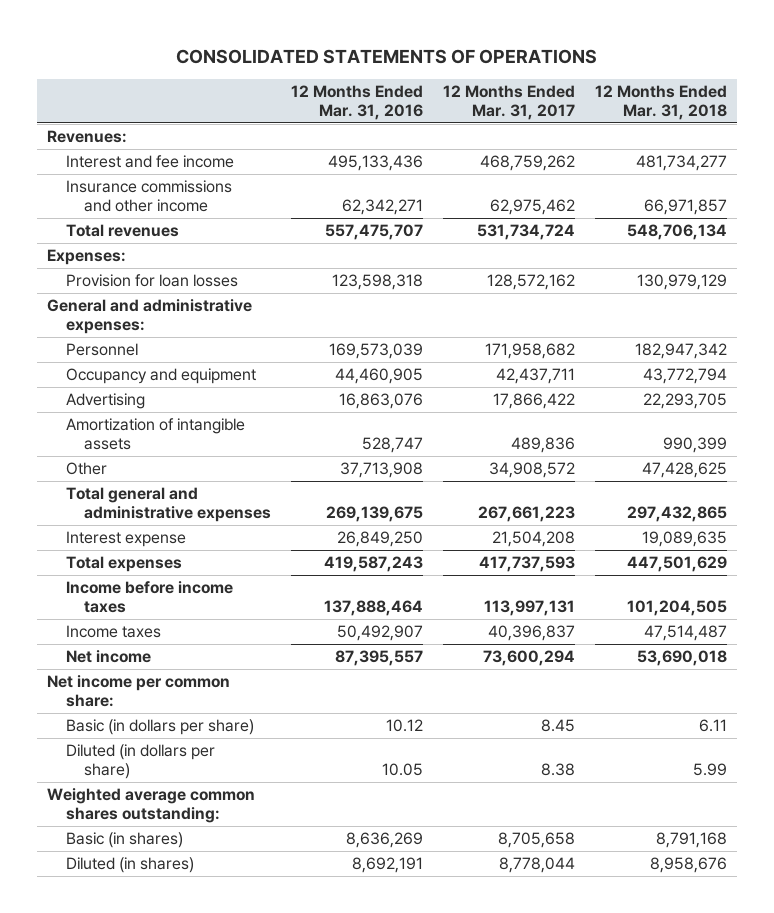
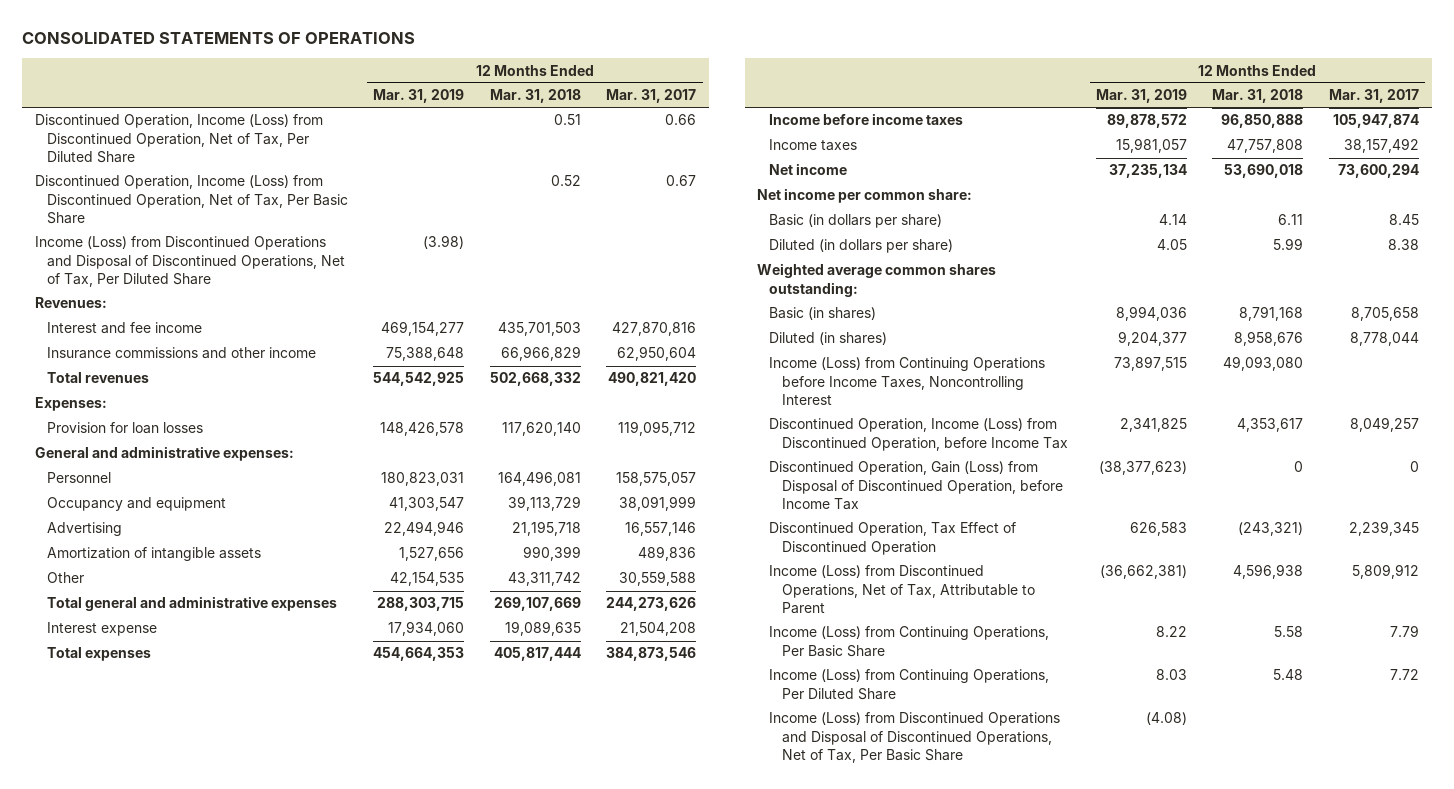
- | 12 Months Ended Mar. 31, 2016 | 12 Months Ended Mar. 31, 2017 | 12 Months Ended Mar. 31, 2018
+ | 12 Months Ended Mar. 31, 2019 | 12 Months Ended Mar. 31, 2018 | 12 Months Ended Mar. 31, 2017
+ Discontinued Operation, Income (Loss) from Discontinued Operation, Net of Tax, Per Diluted Share | | 0.51 | 0.66
+ Discontinued Operation, Income (Loss) from Discontinued Operation, Net of Tax, Per Basic Share | | 0.52 | 0.67
+ Income (Loss) from Discontinued Operations and Disposal of Discontinued Operations, Net of Tax, Per Diluted Share | (3.98) | |
- Interest and fee income | 495,133,436 | 468,759,262 | 481,734,277
- Insurance commissions and other income | 62,342,271 | 62,975,462 | 66,971,857
- Total revenues | 557,475,707 | 531,734,724 | 548,706,134
+ Interest and fee income | 469,154,277 | 435,701,503 | 427,870,816
+ Insurance commissions and other income | 75,388,648 | 66,966,829 | 62,950,604
+ Total revenues | 544,542,925 | 502,668,332 | 490,821,420
- Provision for loan losses | 123,598,318 | 128,572,162 | 130,979,129
+ Provision for loan losses | 148,426,578 | 117,620,140 | 119,095,712
- Personnel | 169,573,039 | 171,958,682 | 182,947,342
- Occupancy and equipment | 44,460,905 | 42,437,711 | 43,772,794
- Advertising | 16,863,076 | 17,866,422 | 22,293,705
+ Personnel | 180,823,031 | 164,496,081 | 158,575,057
+ Occupancy and equipment | 41,303,547 | 39,113,729 | 38,091,999
+ Advertising | 22,494,946 | 21,195,718 | 16,557,146
- Other | 37,713,908 | 34,908,572 | 47,428,625
- Total general and administrative expenses | 269,139,675 | 267,661,223 | 297,432,865
+ Other | 42,154,535 | 43,311,742 | 30,559,588
+ Total general and administrative expenses | 288,303,715 | 269,107,669 | 244,273,626
- Total expenses | 419,587,243 | 417,737,593 | 447,501,629
- Income before income taxes | 137,888,464 | 113,997,131 | 101,204,505
- Income taxes | 50,492,907 | 40,396,837 | 47,514,487
+ Total expenses | 454,664,353 | 405,817,444 | 384,873,546
+ Income before income taxes | 89,878,572 | 96,850,888 | 105,947,874
+ Income taxes | 15,981,057 | 47,757,808 | 38,157,492
+ Income (Loss) from Continuing Operations before Income Taxes, Noncontrolling Interest | 73,897,515 | 49,093,080 |
+ Discontinued Operation, Income (Loss) from Discontinued Operation, before Income Tax | 2,341,825 | 4,353,617 | 8,049,257
+ Discontinued Operation, Gain (Loss) from Disposal of Discontinued Operation, before Income Tax | (38,377,623) | 0 | 0
+ Discontinued Operation, Tax Effect of Discontinued Operation | 626,583 | (243,321) | 2,239,345
+ Income (Loss) from Discontinued Operations, Net of Tax, Attributable to Parent | (36,662,381) | 4,596,938 | 5,809,912
+ Income (Loss) from Continuing Operations, Per Basic Share | 8.22 | 5.58 | 7.79
+ Income (Loss) from Continuing Operations, Per Diluted Share | 8.03 | 5.48 | 7.72
+ Income (Loss) from Discontinued Operations and Disposal of Discontinued Operations, Net of Tax, Per Basic Share | (4.08) | |

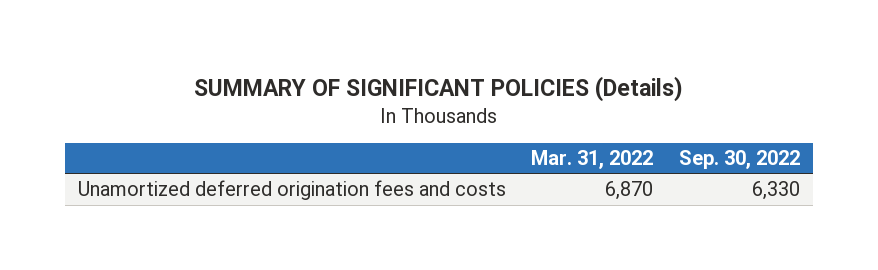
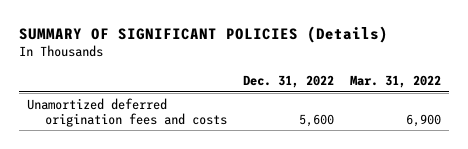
- | Mar. 31, 2022 | Sep. 30, 2022
+ | Dec. 31, 2022 | Mar. 31, 2022
- Unamortized deferred origination fees and costs | 6,870 | 6,330
+ Unamortized deferred origination fees and costs | 5,600 | 6,900

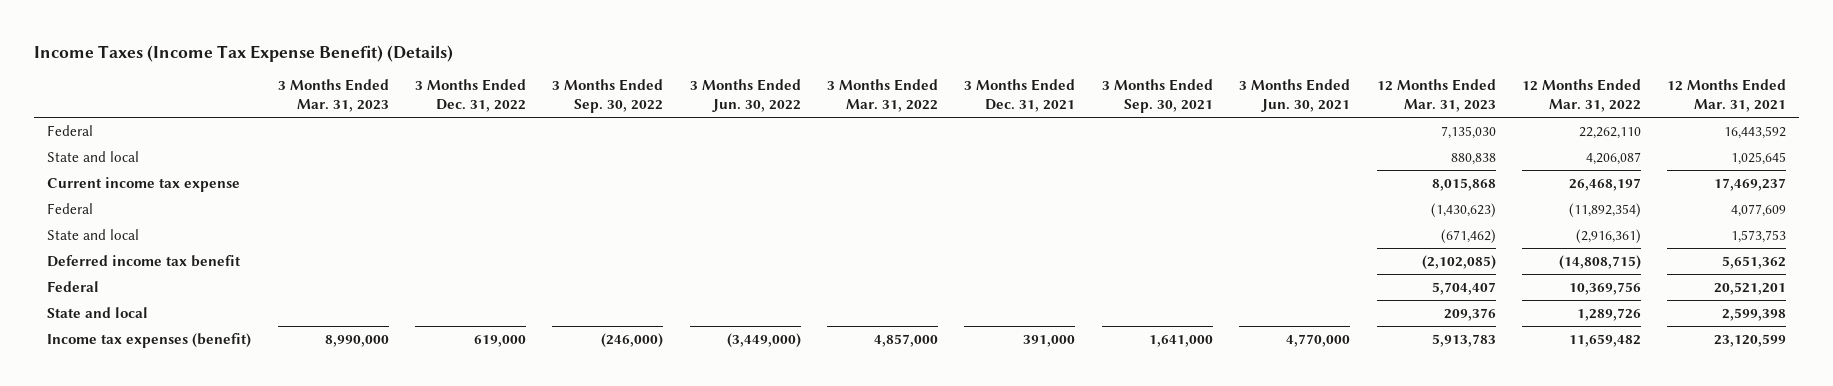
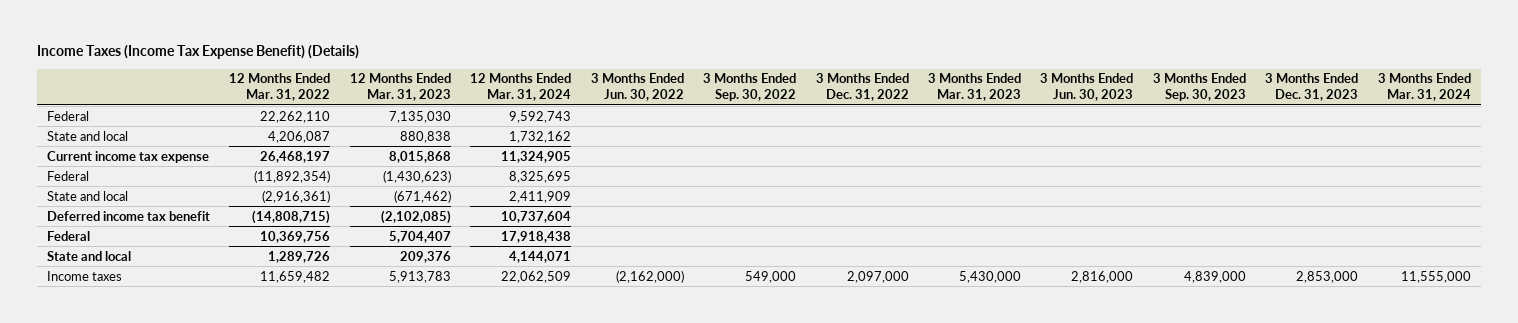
- | 3 Months Ended Mar. 31, 2023 | 3 Months Ended Dec. 31, 2022 | 3 Months Ended Sep. 30, 2022 | 3 Months Ended Jun. 30, 2022 | 3 Months Ended Mar. 31, 2022 | 3 Months Ended Dec. 31, 2021 | 3 Months Ended Sep. 30, 2021 | 3 Months Ended Jun. 30, 2021 | 12 Months Ended Mar. 31, 2023 | 12 Months Ended Mar. 31, 2022 | 12 Months Ended Mar. 31, 2021
+ | 12 Months Ended Mar. 31, 2022 | 12 Months Ended Mar. 31, 2023 | 12 Months Ended Mar. 31, 2024 | 3 Months Ended Jun. 30, 2022 | 3 Months Ended Sep. 30, 2022 | 3 Months Ended Dec. 31, 2022 | 3 Months Ended Mar. 31, 2023 | 3 Months Ended Jun. 30, 2023 | 3 Months Ended Sep. 30, 2023 | 3 Months Ended Dec. 31, 2023 | 3 Months Ended Mar. 31, 2024
- Income tax expenses (benefit) | 8,990,000 | 619,000 | (246,000) | (3,449,000) | 4,857,000 | 391,000 | 1,641,000 | 4,770,000 | 5,913,783 | 11,659,482 | 23,120,599
+ Income taxes | 11,659,482 | 5,913,783 | 22,062,509 | (2,162,000) | 549,000 | 2,097,000 | 5,430,000 | 2,816,000 | 4,839,000 | 2,853,000 | 11,555,000

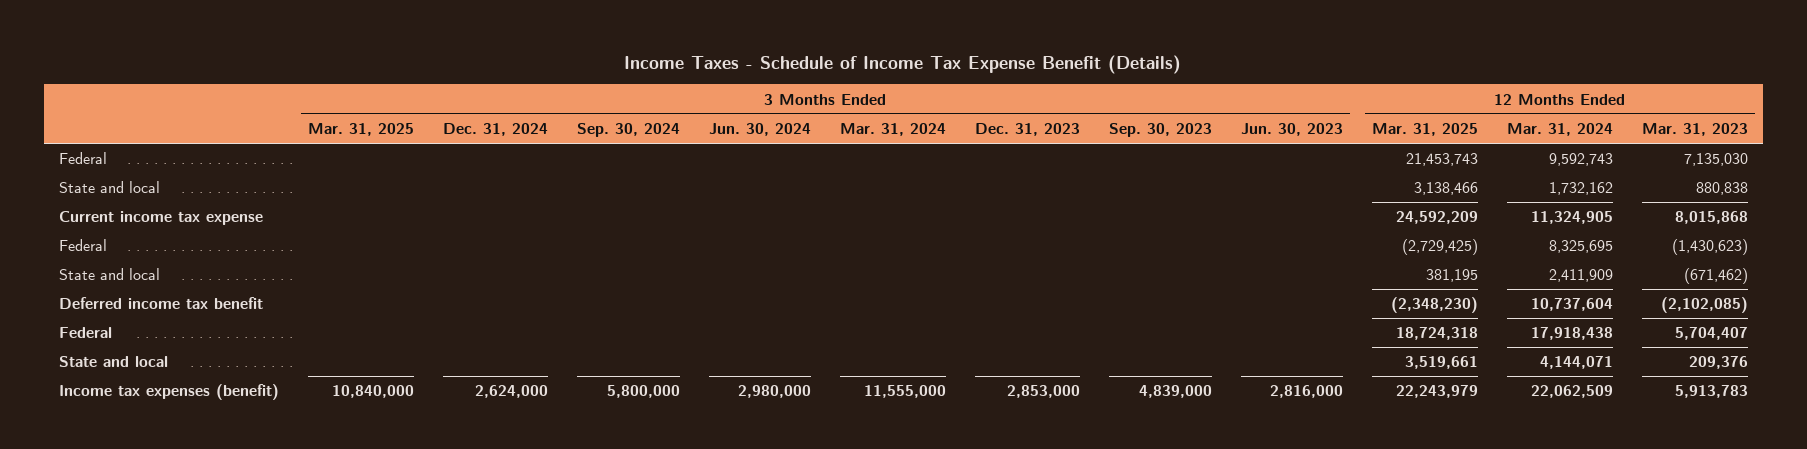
- Income Taxes (Income Tax Expense Benefit) (Details)
+ Income Taxes - Schedule of Income Tax Expense Benefit (Details)
- | 12 Months Ended Mar. 31, 2022 | 12 Months Ended Mar. 31, 2023 | 12 Months Ended Mar. 31, 2024 | 3 Months Ended Jun. 30, 2022 | 3 Months Ended Sep. 30, 2022 | 3 Months Ended Dec. 31, 2022 | 3 Months Ended Mar. 31, 2023 | 3 Months Ended Jun. 30, 2023 | 3 Months Ended Sep. 30, 2023 | 3 Months Ended Dec. 31, 2023 | 3 Months Ended Mar. 31, 2024
+ | 3 Months Ended Mar. 31, 2025 | 3 Months Ended Dec. 31, 2024 | 3 Months Ended Sep. 30, 2024 | 3 Months Ended Jun. 30, 2024 | 3 Months Ended Mar. 31, 2024 | 3 Months Ended Dec. 31, 2023 | 3 Months Ended Sep. 30, 2023 | 3 Months Ended Jun. 30, 2023 | 12 Months Ended Mar. 31, 2025 | 12 Months Ended Mar. 31, 2024 | 12 Months Ended Mar. 31, 2023
- Income taxes | 11,659,482 | 5,913,783 | 22,062,509 | (2,162,000) | 549,000 | 2,097,000 | 5,430,000 | 2,816,000 | 4,839,000 | 2,853,000 | 11,555,000
+ Income tax expenses (benefit) | 10,840,000 | 2,624,000 | 5,800,000 | 2,980,000 | 11,555,000 | 2,853,000 | 4,839,000 | 2,816,000 | 22,243,979 | 22,062,509 | 5,913,783

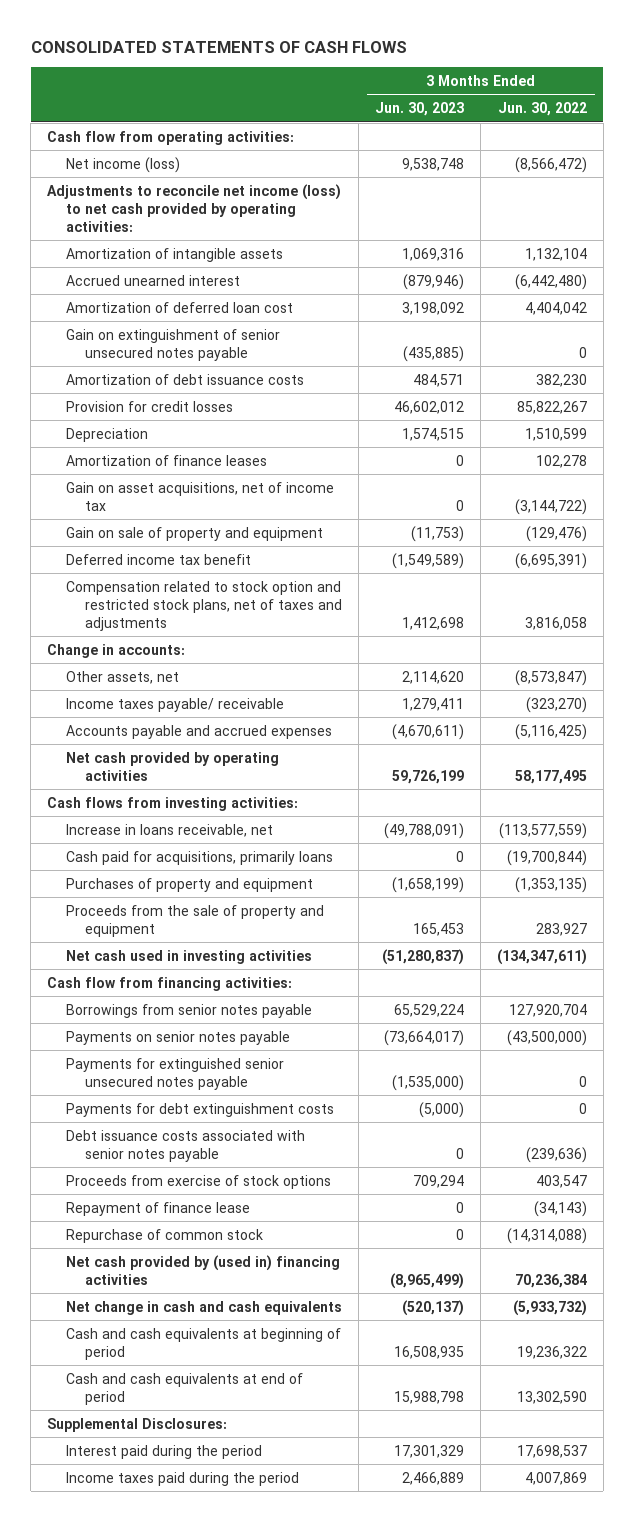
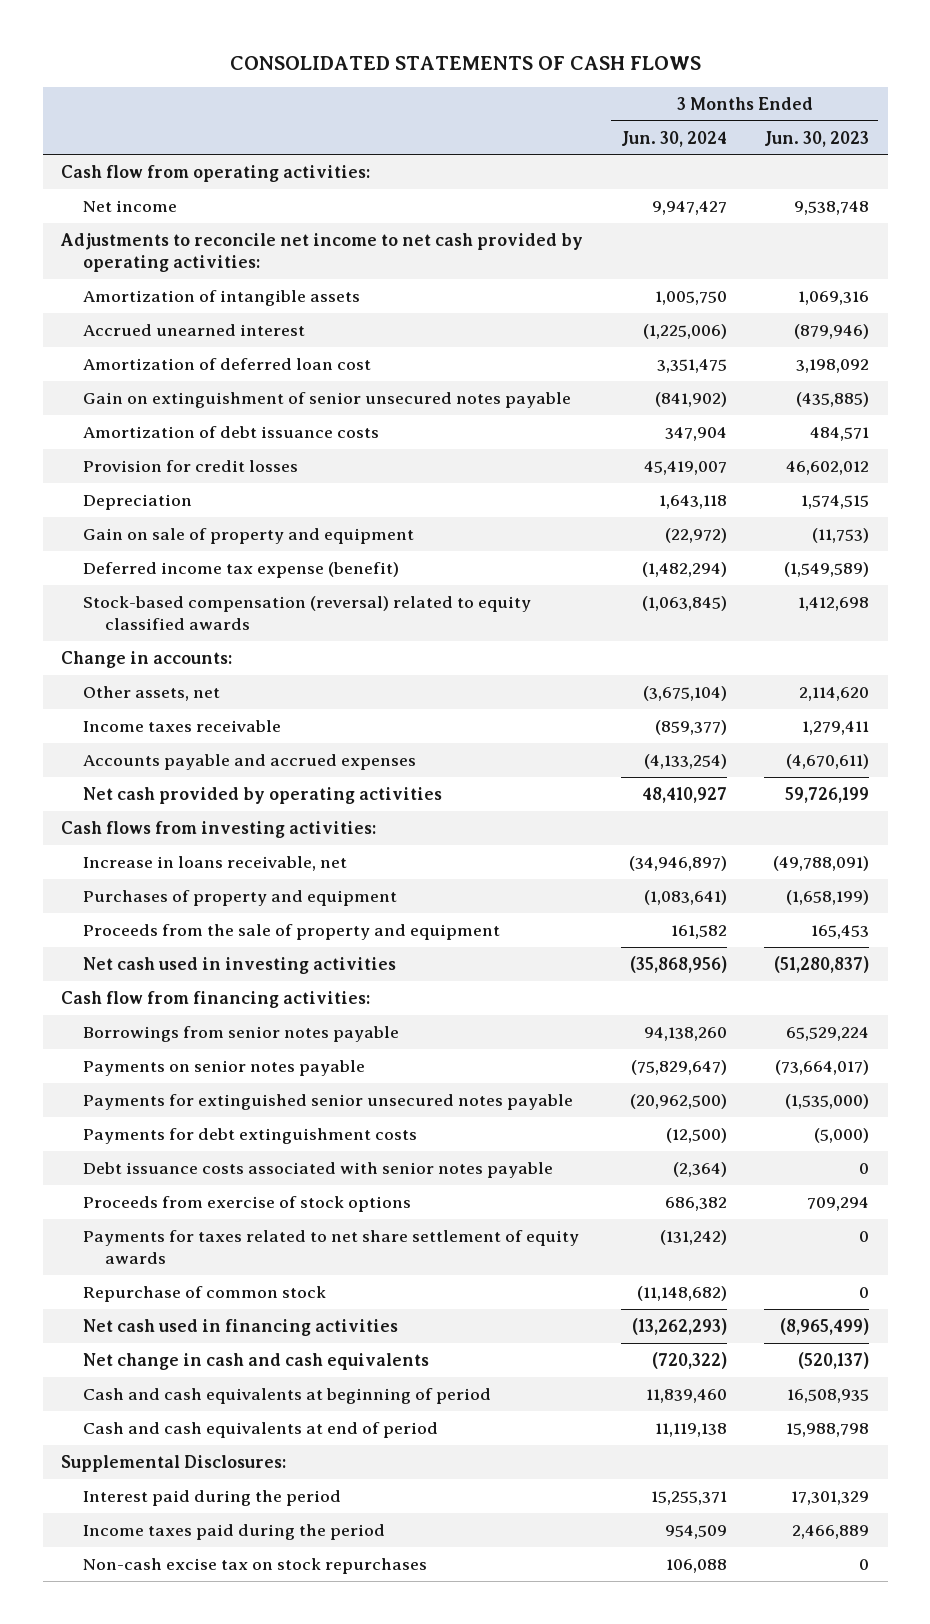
- | 3 Months Ended Jun. 30, 2023 | 3 Months Ended Jun. 30, 2022
+ | 3 Months Ended Jun. 30, 2024 | 3 Months Ended Jun. 30, 2023
- Net income (loss) | 9,538,748 | (8,566,472)
- Adjustments to reconcile net income (loss) to net cash provided by operating activities:
+ Net income | 9,947,427 | 9,538,748
+ Adjustments to reconcile net income to net cash provided by operating activities:
- Amortization of finance leases | 0 | 102,278
- Gain on asset acquisitions, net of income tax | 0 | (3,144,722)
- Deferred income tax benefit | (1,549,589) | (6,695,391)
- Compensation related to stock option and restricted stock plans, net of taxes and adjustments | 1,412,698 | 3,816,058
+ Deferred income tax expense (benefit) | (1,482,294) | (1,549,589)
+ Stock-based compensation (reversal) related to equity classified awards | (1,063,845) | 1,412,698
- Income taxes payable/ receivable | 1,279,411 | (323,270)
+ Income taxes receivable | (859,377) | 1,279,411
- Cash paid for acquisitions, primarily loans | 0 | (19,700,844)
- Repayment of finance lease | 0 | (34,143)
+ Payments for taxes related to net share settlement of equity awards | (131,242) | 0
- Net cash provided by (used in) financing activities | (8,965,499) | 70,236,384
+ Net cash used in financing activities | (13,262,293) | (8,965,499)
+ Non-cash excise tax on stock repurchases | 106,088 | 0

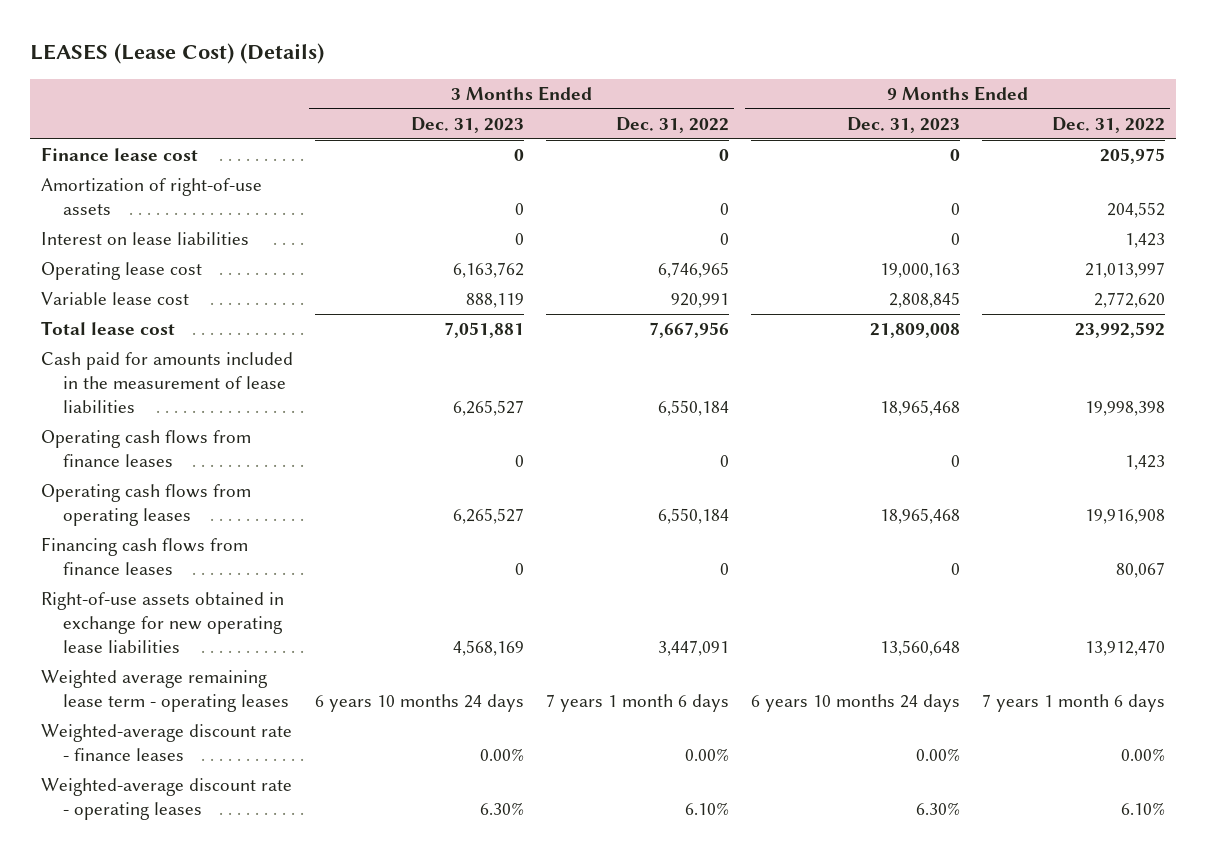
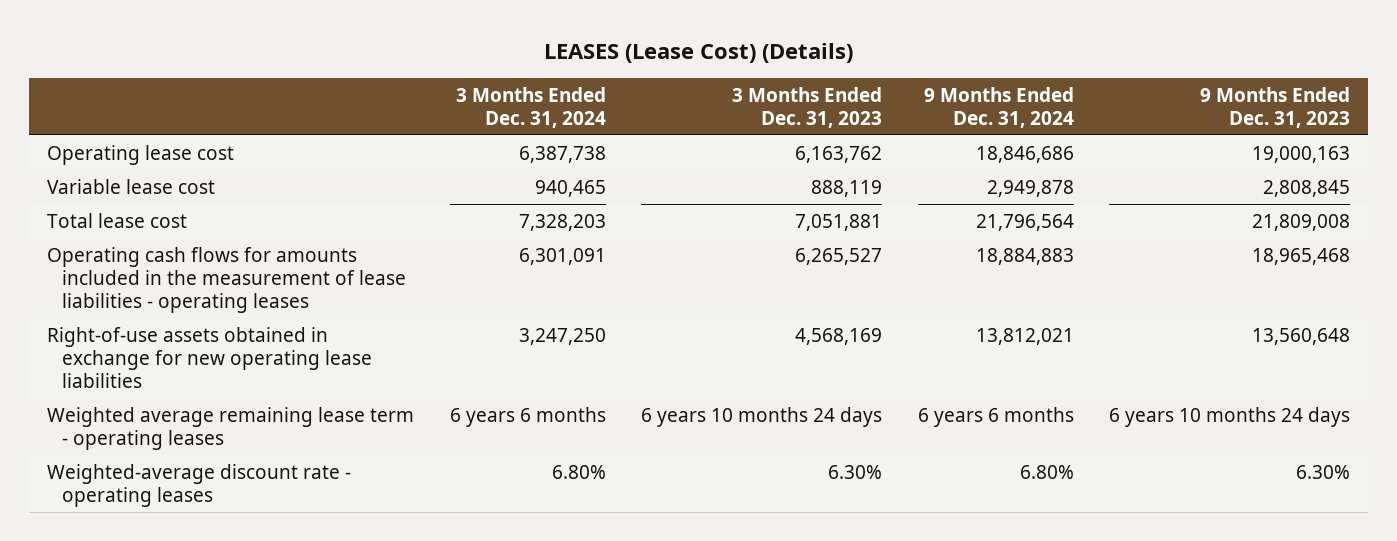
- | 3 Months Ended Dec. 31, 2023 | 3 Months Ended Dec. 31, 2022 | 9 Months Ended Dec. 31, 2023 | 9 Months Ended Dec. 31, 2022
+ | 3 Months Ended Dec. 31, 2024 | 3 Months Ended Dec. 31, 2023 | 9 Months Ended Dec. 31, 2024 | 9 Months Ended Dec. 31, 2023
- Finance lease cost | 0 | 0 | 0 | 205,975
- Amortization of right-of-use assets | 0 | 0 | 0 | 204,552
- Interest on lease liabilities | 0 | 0 | 0 | 1,423
- Cash paid for amounts included in the measurement of lease liabilities | 6,265,527 | 6,550,184 | 18,965,468 | 19,998,398
- Operating cash flows from finance leases | 0 | 0 | 0 | 1,423
- Operating cash flows from operating leases | 6,265,527 | 6,550,184 | 18,965,468 | 19,916,908
- Financing cash flows from finance leases | 0 | 0 | 0 | 80,067
+ Operating cash flows for amounts included in the measurement of lease liabilities - operating leases | 6,301,091 | 6,265,527 | 18,884,883 | 18,965,468
- Weighted-average discount rate - finance leases | 0.00% | 0.00% | 0.00% | 0.00%

